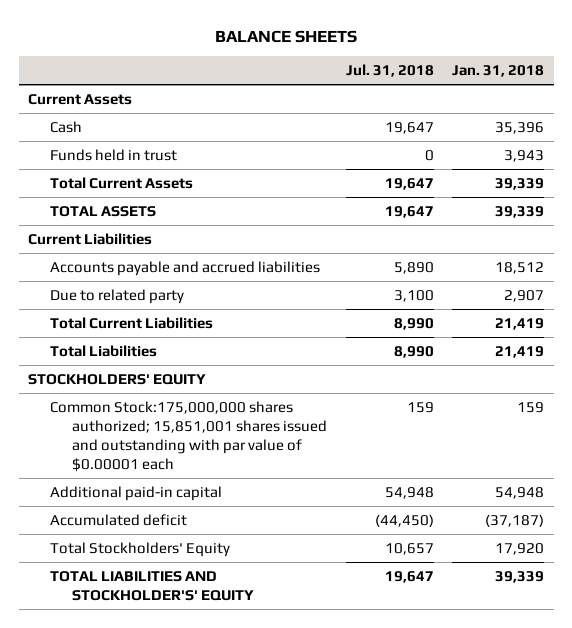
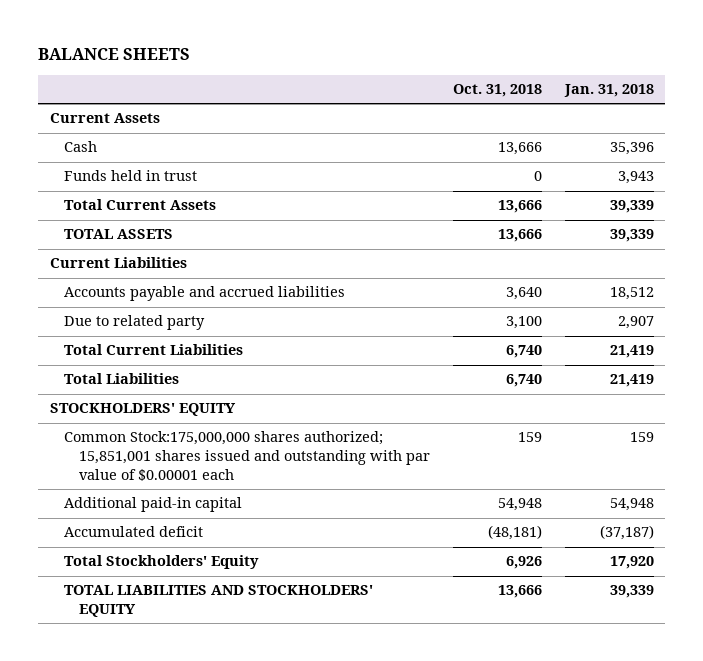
- | Jul. 31, 2018 | Jan. 31, 2018
+ | Oct. 31, 2018 | Jan. 31, 2018
- TOTAL LIABILITIES AND STOCKHOLDER'S' EQUITY | 19,647 | 39,339
+ TOTAL LIABILITIES AND STOCKHOLDERS' EQUITY | 13,666 | 39,339

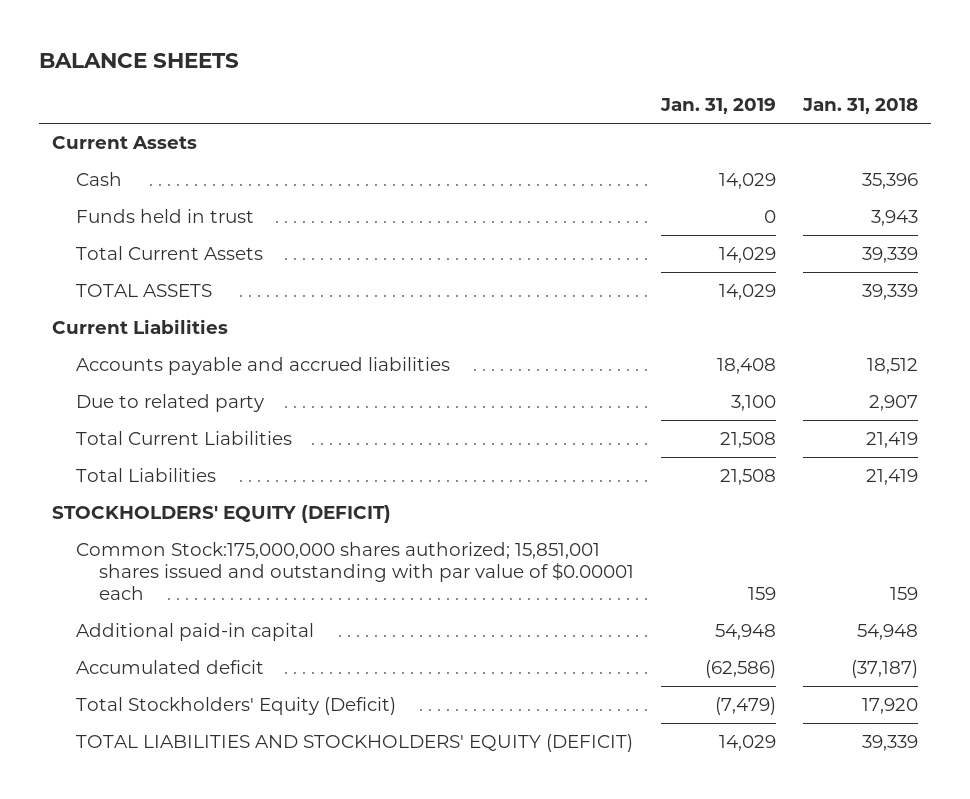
- | Oct. 31, 2018 | Jan. 31, 2018
+ | Jan. 31, 2019 | Jan. 31, 2018
- STOCKHOLDERS' EQUITY
+ STOCKHOLDERS' EQUITY (DEFICIT)
- Total Stockholders' Equity | 6,926 | 17,920
- TOTAL LIABILITIES AND STOCKHOLDERS' EQUITY | 13,666 | 39,339
+ Total Stockholders' Equity (Deficit) | (7,479) | 17,920
+ TOTAL LIABILITIES AND STOCKHOLDERS' EQUITY (DEFICIT) | 14,029 | 39,339

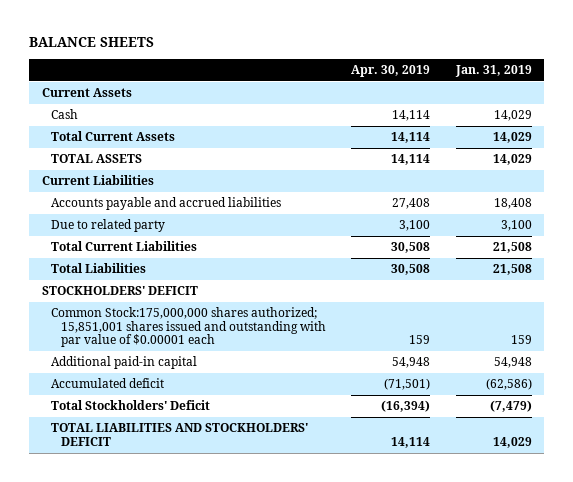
- | Jan. 31, 2019 | Jan. 31, 2018
+ | Apr. 30, 2019 | Jan. 31, 2019
- Funds held in trust | 0 | 3,943
- STOCKHOLDERS' EQUITY (DEFICIT)
+ STOCKHOLDERS' DEFICIT
- Total Stockholders' Equity (Deficit) | (7,479) | 17,920
- TOTAL LIABILITIES AND STOCKHOLDERS' EQUITY (DEFICIT) | 14,029 | 39,339
+ Total Stockholders' Deficit | (16,394) | (7,479)
+ TOTAL LIABILITIES AND STOCKHOLDERS' DEFICIT | 14,114 | 14,029

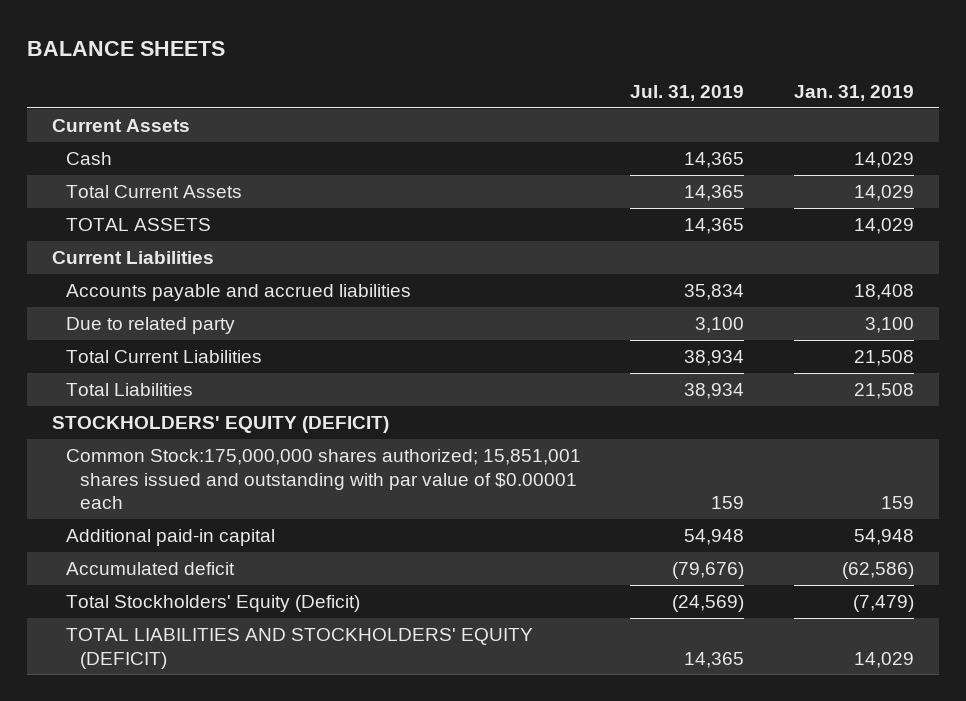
- | Apr. 30, 2019 | Jan. 31, 2019
+ | Jul. 31, 2019 | Jan. 31, 2019
- STOCKHOLDERS' DEFICIT
+ STOCKHOLDERS' EQUITY (DEFICIT)
- Total Stockholders' Deficit | (16,394) | (7,479)
- TOTAL LIABILITIES AND STOCKHOLDERS' DEFICIT | 14,114 | 14,029
+ Total Stockholders' Equity (Deficit) | (24,569) | (7,479)
+ TOTAL LIABILITIES AND STOCKHOLDERS' EQUITY (DEFICIT) | 14,365 | 14,029

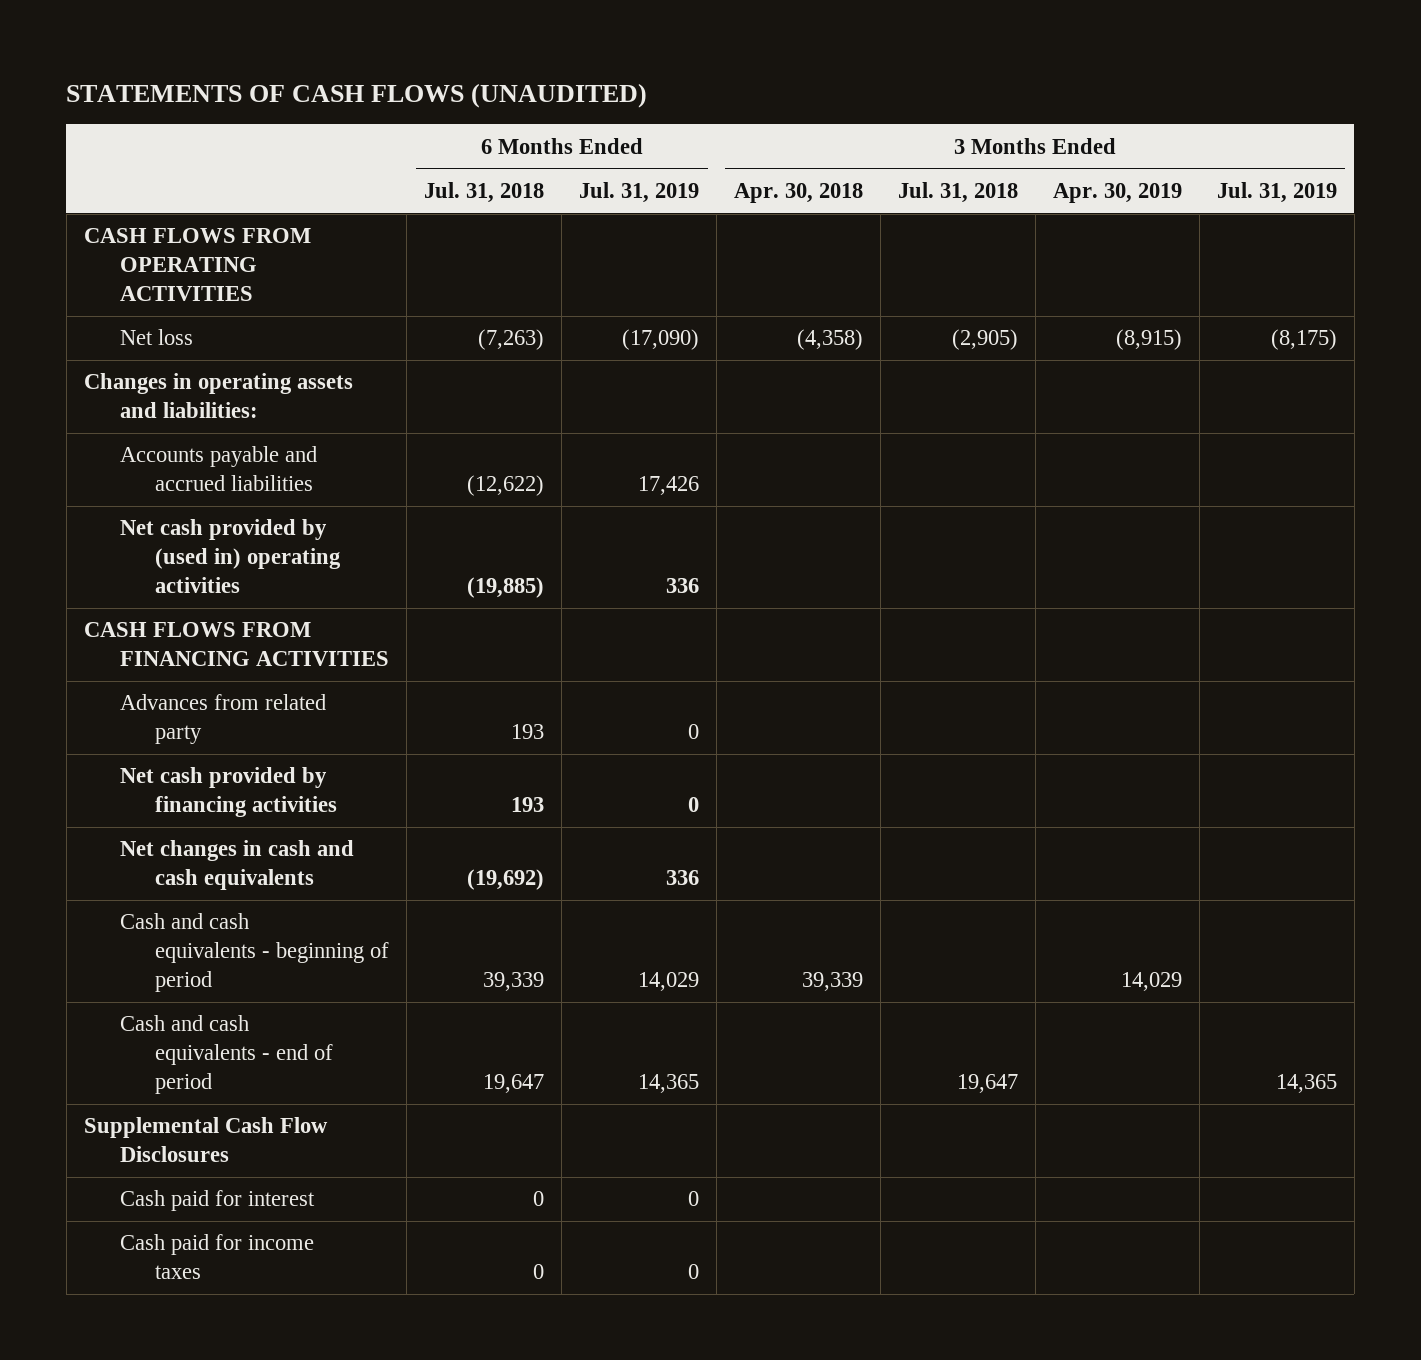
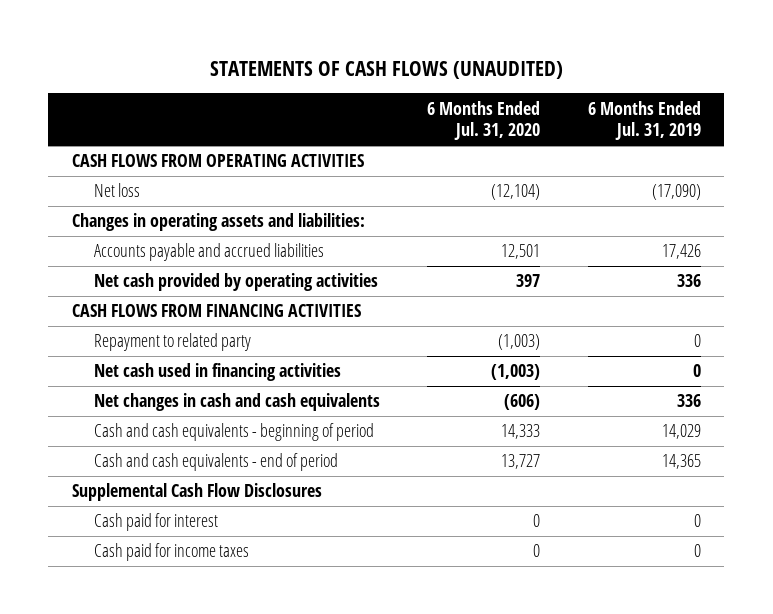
- | 6 Months Ended Jul. 31, 2018 | 6 Months Ended Jul. 31, 2019 | 3 Months Ended Apr. 30, 2018 | 3 Months Ended Jul. 31, 2018 | 3 Months Ended Apr. 30, 2019 | 3 Months Ended Jul. 31, 2019
+ | 6 Months Ended Jul. 31, 2020 | 6 Months Ended Jul. 31, 2019
- Net cash provided by (used in) operating activities | (19,885) | 336 | | | |
+ Net cash provided by operating activities | 397 | 336
- Advances from related party | 193 | 0 | | | |
- Net cash provided by financing activities | 193 | 0 | | | |
+ Repayment to related party | (1,003) | 0
+ Net cash used in financing activities | (1,003) | 0

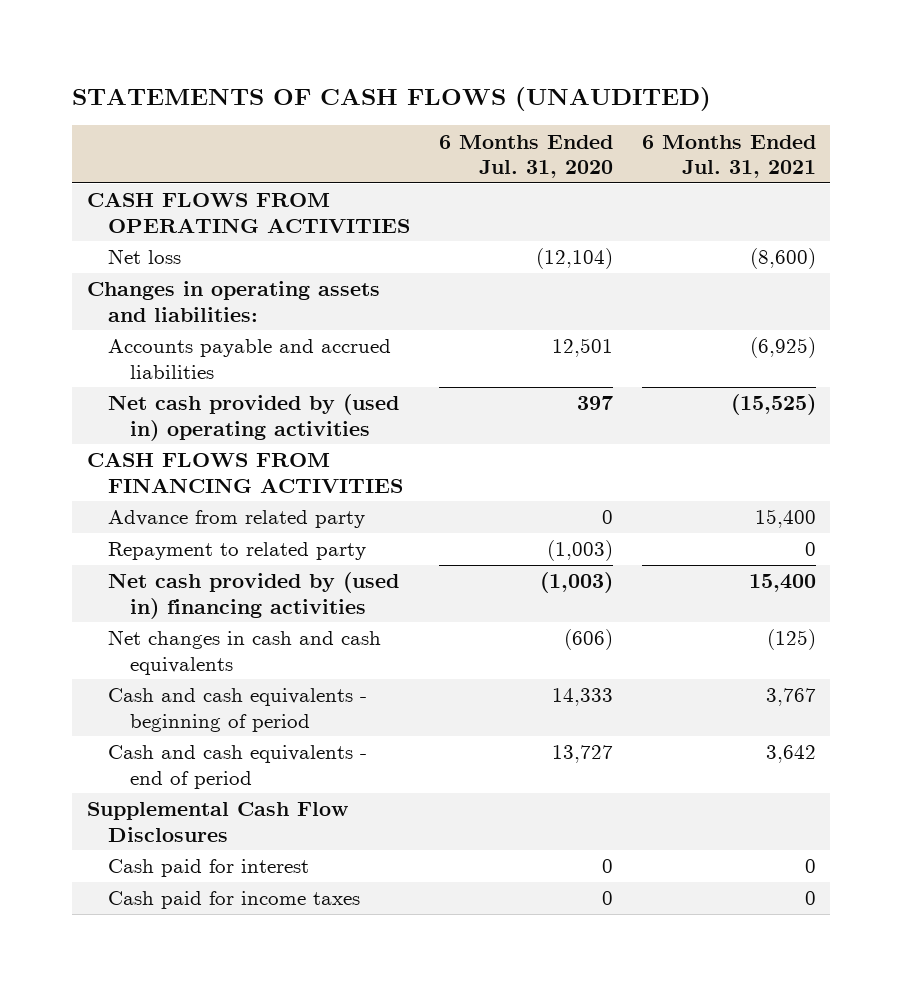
- | 6 Months Ended Jul. 31, 2020 | 6 Months Ended Jul. 31, 2019
+ | 6 Months Ended Jul. 31, 2020 | 6 Months Ended Jul. 31, 2021
- Net cash provided by operating activities | 397 | 336
+ Net cash provided by (used in) operating activities | 397 | (15,525)
+ Advance from related party | 0 | 15,400
- Net cash used in financing activities | (1,003) | 0
+ Net cash provided by (used in) financing activities | (1,003) | 15,400

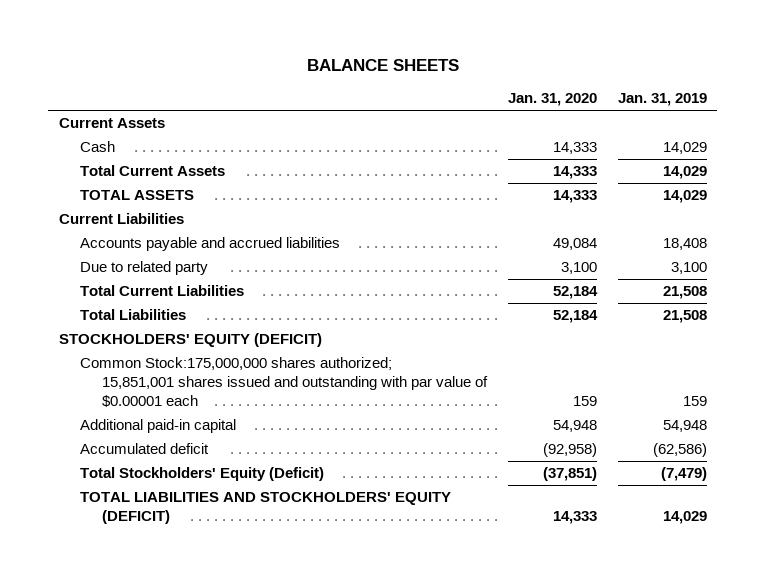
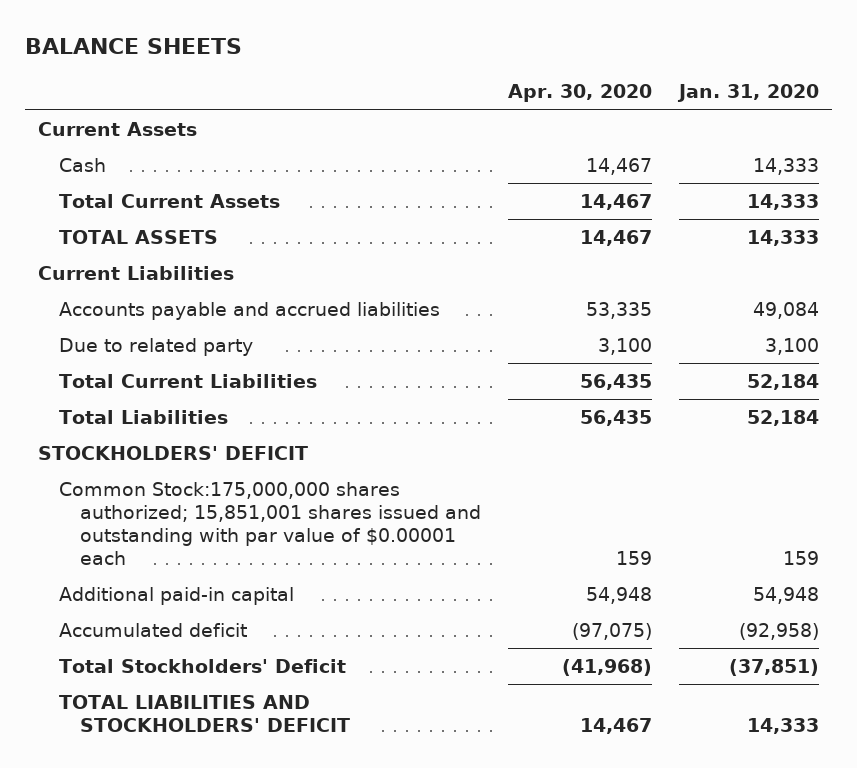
- | Jan. 31, 2020 | Jan. 31, 2019
+ | Apr. 30, 2020 | Jan. 31, 2020
- STOCKHOLDERS' EQUITY (DEFICIT)
+ STOCKHOLDERS' DEFICIT
- Total Stockholders' Equity (Deficit) | (37,851) | (7,479)
- TOTAL LIABILITIES AND STOCKHOLDERS' EQUITY (DEFICIT) | 14,333 | 14,029
+ Total Stockholders' Deficit | (41,968) | (37,851)
+ TOTAL LIABILITIES AND STOCKHOLDERS' DEFICIT | 14,467 | 14,333

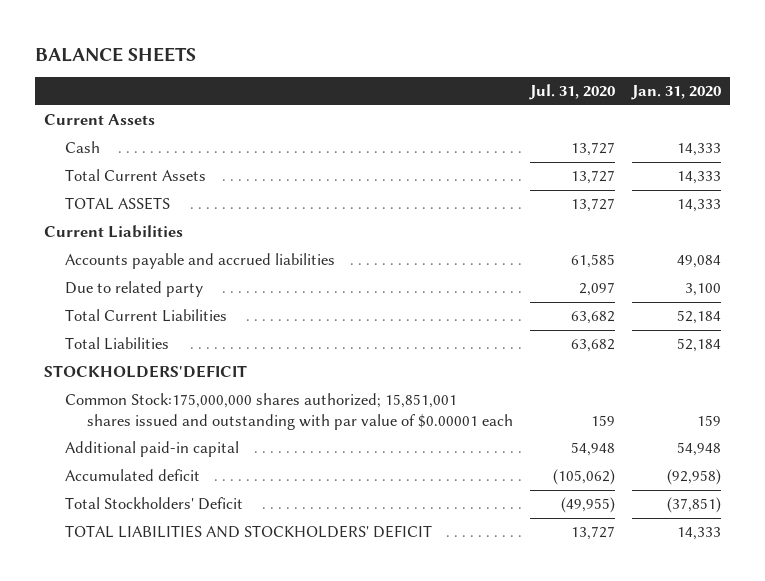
- | Apr. 30, 2020 | Jan. 31, 2020
+ | Jul. 31, 2020 | Jan. 31, 2020
- STOCKHOLDERS' DEFICIT
+ STOCKHOLDERS'DEFICIT

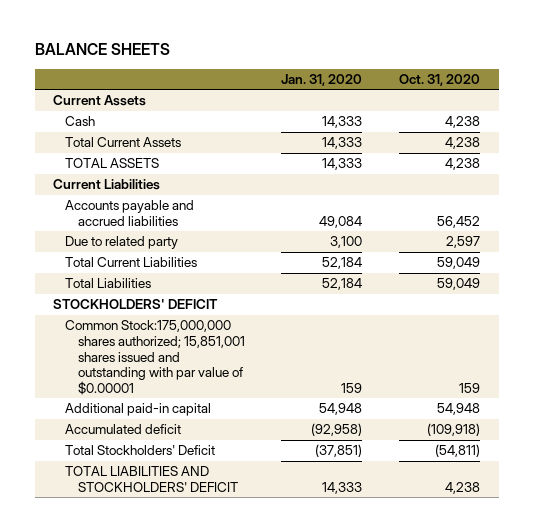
- | Jul. 31, 2020 | Jan. 31, 2020
+ | Jan. 31, 2020 | Oct. 31, 2020
- STOCKHOLDERS'DEFICIT
- Common Stock:175,000,000 shares authorized; 15,851,001 shares issued and outstanding with par value of $0.00001 each | 159 | 159
+ STOCKHOLDERS' DEFICIT
+ Common Stock:175,000,000 shares authorized; 15,851,001 shares issued and outstanding with par value of $0.00001 | 159 | 159

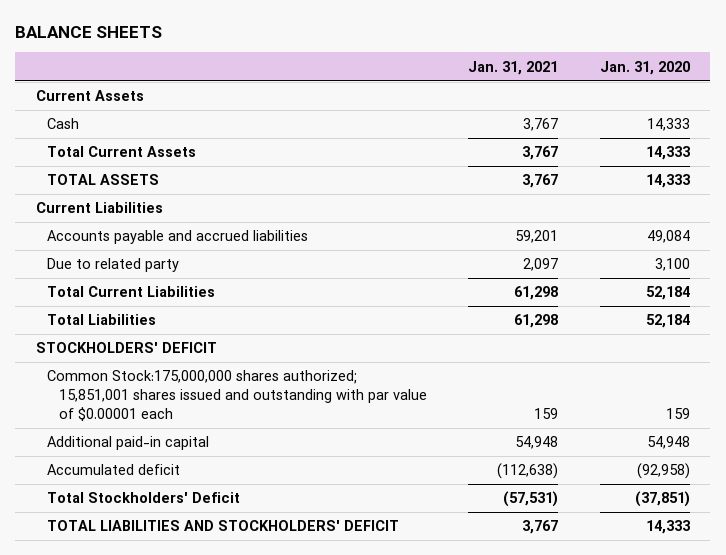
- | Jan. 31, 2020 | Oct. 31, 2020
+ | Jan. 31, 2021 | Jan. 31, 2020
- Common Stock:175,000,000 shares authorized; 15,851,001 shares issued and outstanding with par value of $0.00001 | 159 | 159
+ Common Stock:175,000,000 shares authorized; 15,851,001 shares issued and outstanding with par value of $0.00001 each | 159 | 159

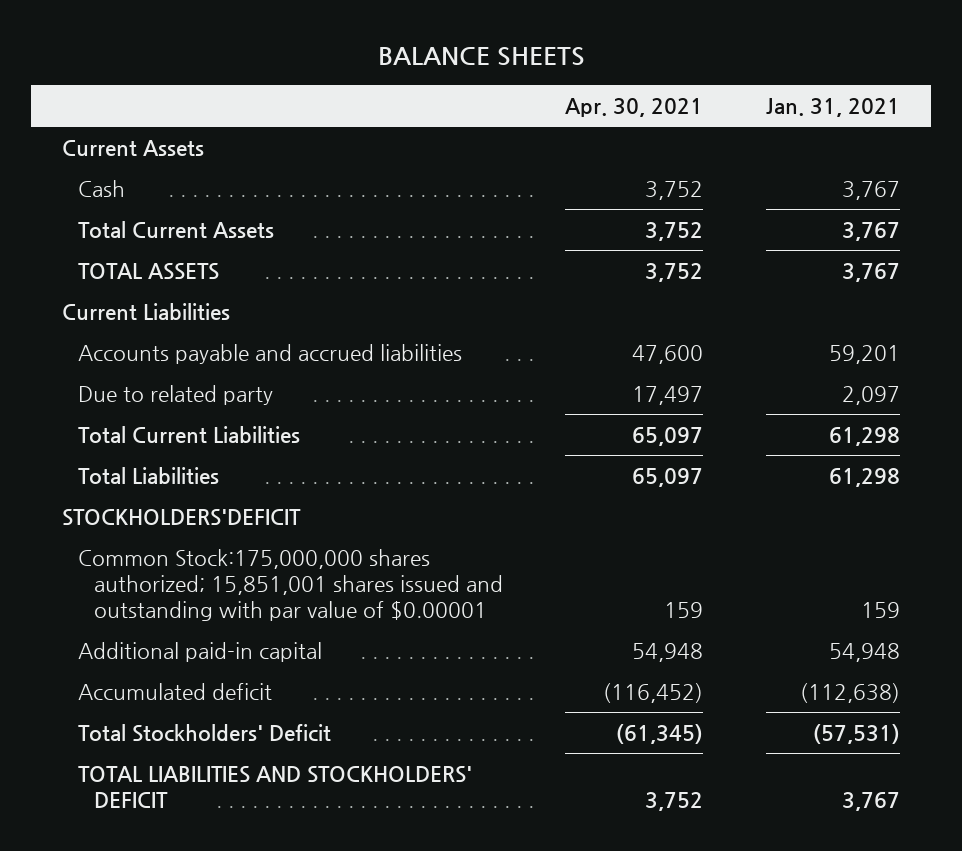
- | Jan. 31, 2021 | Jan. 31, 2020
+ | Apr. 30, 2021 | Jan. 31, 2021
- STOCKHOLDERS' DEFICIT
- Common Stock:175,000,000 shares authorized; 15,851,001 shares issued and outstanding with par value of $0.00001 each | 159 | 159
+ STOCKHOLDERS'DEFICIT
+ Common Stock:175,000,000 shares authorized; 15,851,001 shares issued and outstanding with par value of $0.00001 | 159 | 159

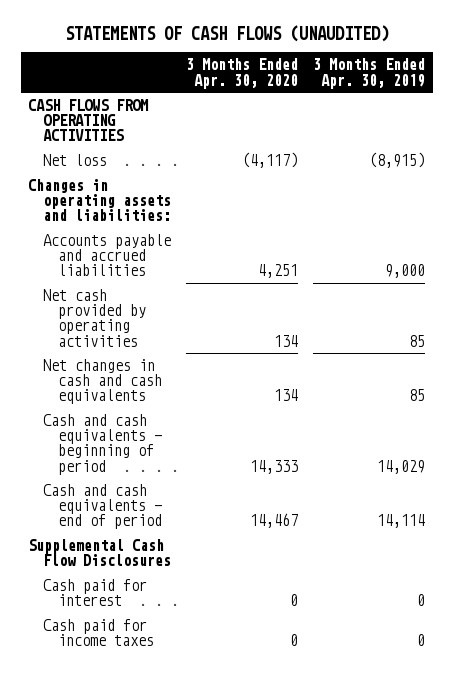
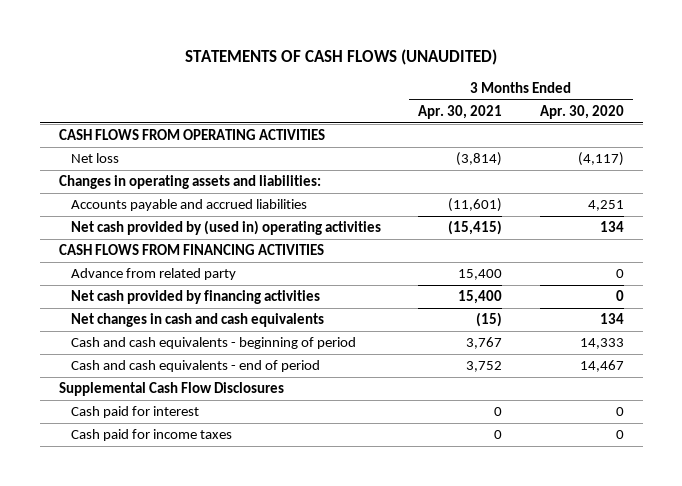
- | 3 Months Ended Apr. 30, 2020 | 3 Months Ended Apr. 30, 2019
+ | 3 Months Ended Apr. 30, 2021 | 3 Months Ended Apr. 30, 2020
- Net cash provided by operating activities | 134 | 85
+ Net cash provided by (used in) operating activities | (15,415) | 134
+ CASH FLOWS FROM FINANCING ACTIVITIES
+ Advance from related party | 15,400 | 0
+ Net cash provided by financing activities | 15,400 | 0

